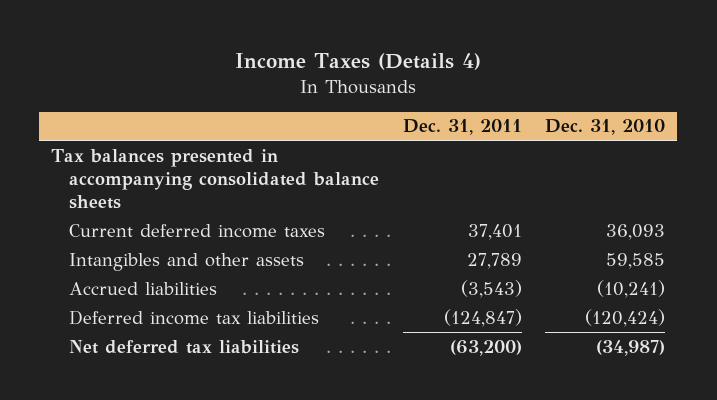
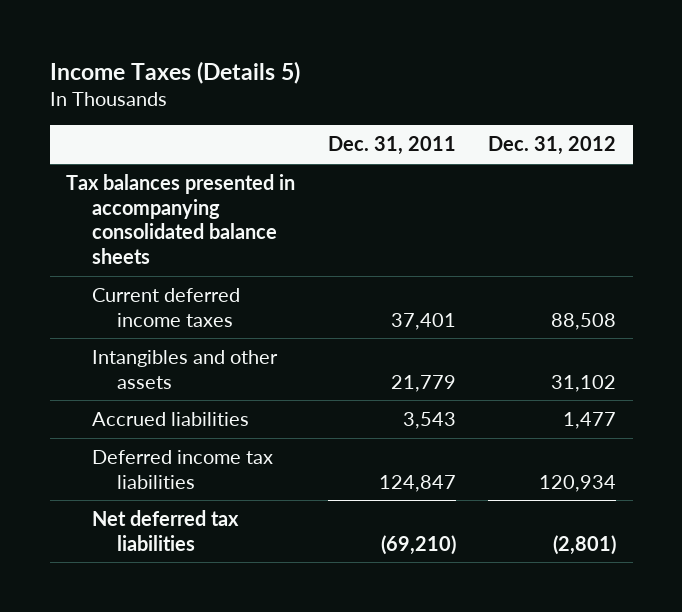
- Income Taxes (Details 4)
+ Income Taxes (Details 5)
- | Dec. 31, 2011 | Dec. 31, 2010
+ | Dec. 31, 2011 | Dec. 31, 2012
- Intangibles and other assets | 27,789 | 59,585
- Accrued liabilities | (3,543) | (10,241)
- Deferred income tax liabilities | (124,847) | (120,424)
- Net deferred tax liabilities | (63,200) | (34,987)
+ Intangibles and other assets | 21,779 | 31,102
+ Accrued liabilities | 3,543 | 1,477
+ Deferred income tax liabilities | 124,847 | 120,934
+ Net deferred tax liabilities | (69,210) | (2,801)

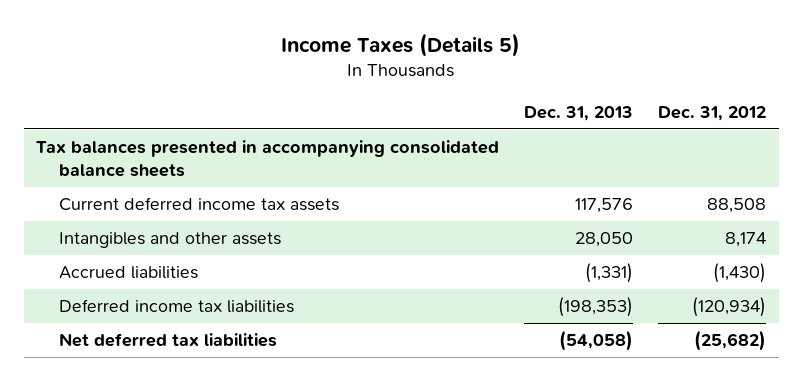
- | Dec. 31, 2011 | Dec. 31, 2012
+ | Dec. 31, 2013 | Dec. 31, 2012
- Current deferred income taxes | 37,401 | 88,508
- Intangibles and other assets | 21,779 | 31,102
- Accrued liabilities | 3,543 | 1,477
- Deferred income tax liabilities | 124,847 | 120,934
- Net deferred tax liabilities | (69,210) | (2,801)
+ Current deferred income tax assets | 117,576 | 88,508
+ Intangibles and other assets | 28,050 | 8,174
+ Accrued liabilities | (1,331) | (1,430)
+ Deferred income tax liabilities | (198,353) | (120,934)
+ Net deferred tax liabilities | (54,058) | (25,682)

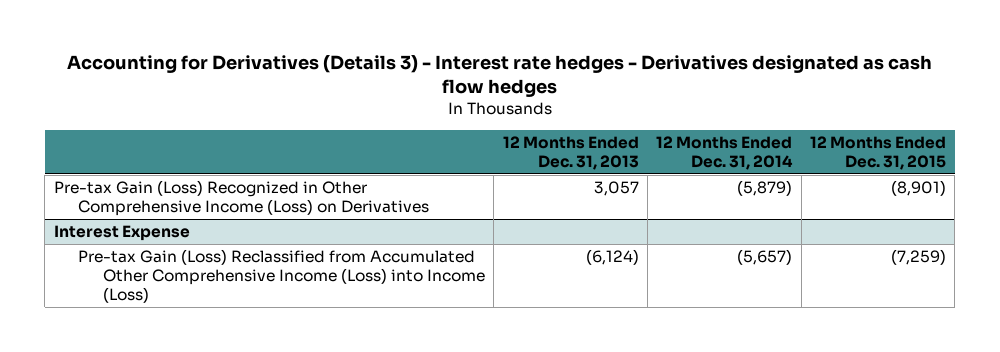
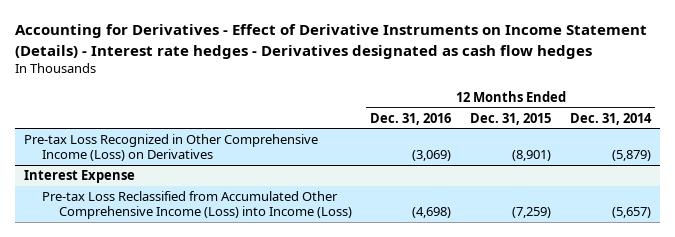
- Accounting for Derivatives (Details 3) - Interest rate hedges - Derivatives designated as cash flow hedges
+ Accounting for Derivatives - Effect of Derivative Instruments on Income Statement (Details) - Interest rate hedges - Derivatives designated as cash flow hedges
- | 12 Months Ended Dec. 31, 2013 | 12 Months Ended Dec. 31, 2014 | 12 Months Ended Dec. 31, 2015
+ | 12 Months Ended Dec. 31, 2016 | 12 Months Ended Dec. 31, 2015 | 12 Months Ended Dec. 31, 2014
- Pre-tax Gain (Loss) Recognized in Other Comprehensive Income (Loss) on Derivatives | 3,057 | (5,879) | (8,901)
+ Pre-tax Loss Recognized in Other Comprehensive Income (Loss) on Derivatives | (3,069) | (8,901) | (5,879)
@ Interest Expense
- Pre-tax Gain (Loss) Reclassified from Accumulated Other Comprehensive Income (Loss) into Income (Loss) | (6,124) | (5,657) | (7,259)
+ Pre-tax Loss Reclassified from Accumulated Other Comprehensive Income (Loss) into Income (Loss) | (4,698) | (7,259) | (5,657)

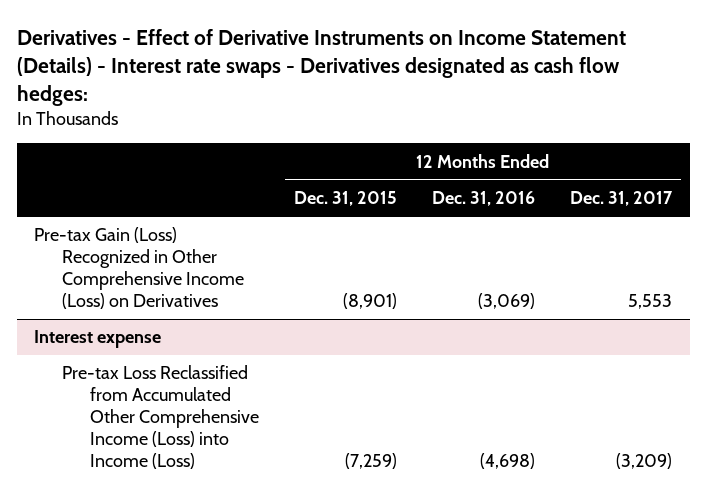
- Accounting for Derivatives - Effect of Derivative Instruments on Income Statement (Details) - Interest rate hedges - Derivatives designated as cash flow hedges
+ Derivatives - Effect of Derivative Instruments on Income Statement (Details) - Interest rate swaps - Derivatives designated as cash flow hedges:
- | 12 Months Ended Dec. 31, 2016 | 12 Months Ended Dec. 31, 2015 | 12 Months Ended Dec. 31, 2014
+ | 12 Months Ended Dec. 31, 2015 | 12 Months Ended Dec. 31, 2016 | 12 Months Ended Dec. 31, 2017
- Pre-tax Loss Recognized in Other Comprehensive Income (Loss) on Derivatives | (3,069) | (8,901) | (5,879)
- Interest Expense
+ Pre-tax Gain (Loss) Recognized in Other Comprehensive Income (Loss) on Derivatives | (8,901) | (3,069) | 5,553
+ Interest expense

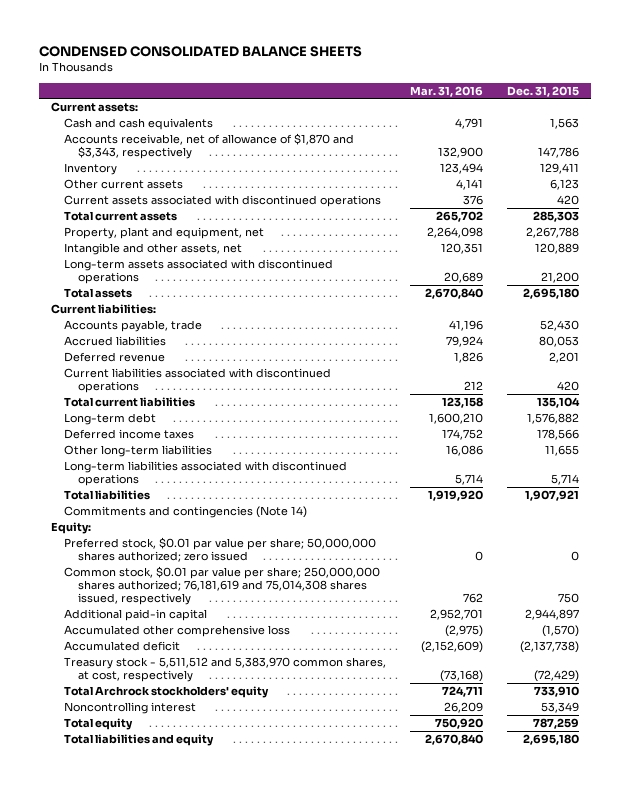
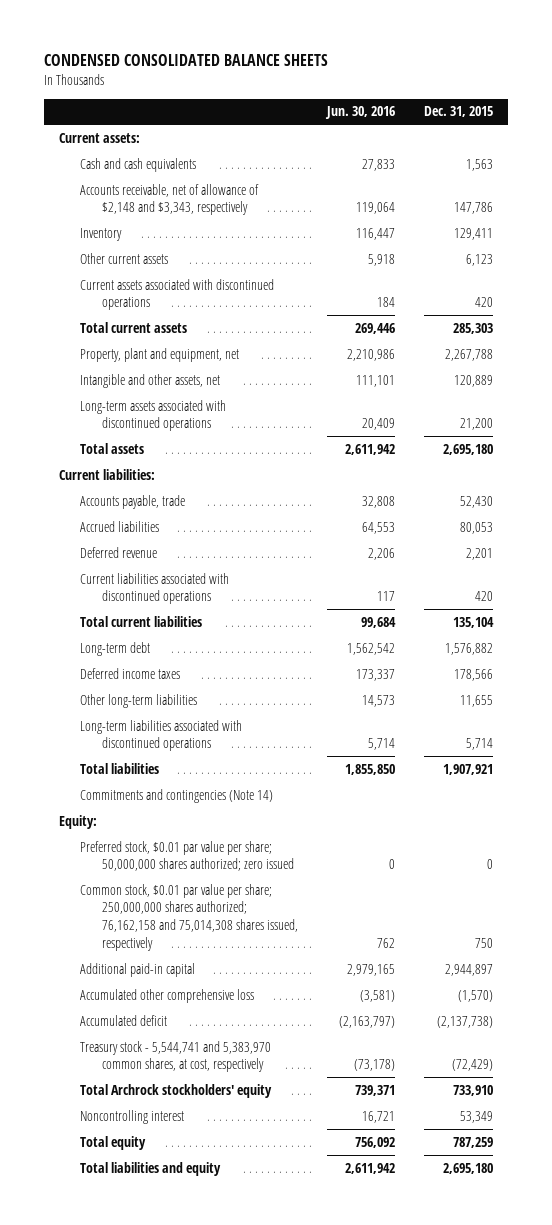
- | Mar. 31, 2016 | Dec. 31, 2015
+ | Jun. 30, 2016 | Dec. 31, 2015
- Accounts receivable, net of allowance of $1,870 and $3,343, respectively | 132,900 | 147,786
+ Accounts receivable, net of allowance of $2,148 and $3,343, respectively | 119,064 | 147,786
- Common stock, $0.01 par value per share; 250,000,000 shares authorized; 76,181,619 and 75,014,308 shares issued, respectively | 762 | 750
+ Common stock, $0.01 par value per share; 250,000,000 shares authorized; 76,162,158 and 75,014,308 shares issued, respectively | 762 | 750
- Treasury stock - 5,511,512 and 5,383,970 common shares, at cost, respectively | (73,168) | (72,429)
+ Treasury stock - 5,544,741 and 5,383,970 common shares, at cost, respectively | (73,178) | (72,429)

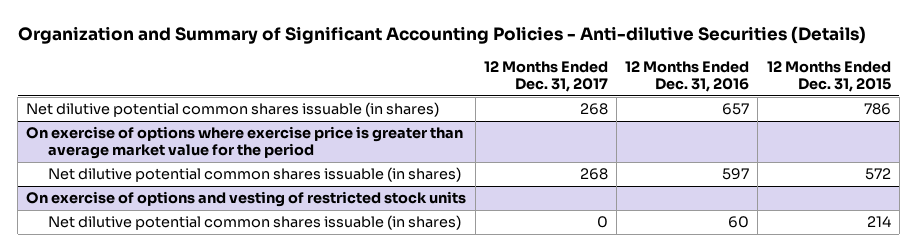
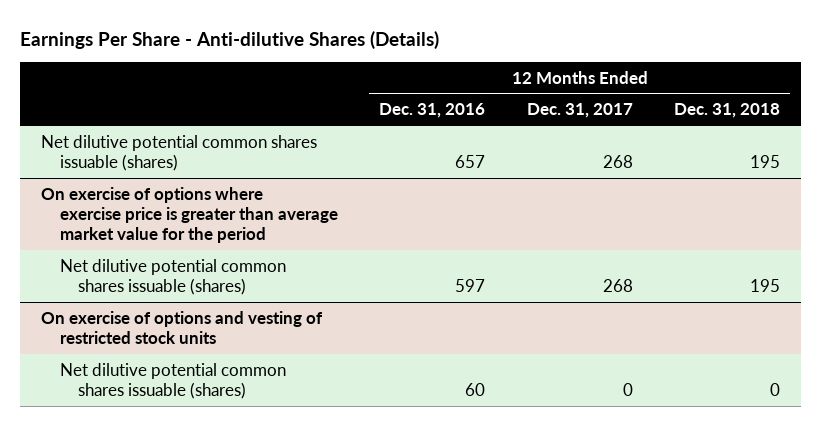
- Organization and Summary of Significant Accounting Policies - Anti-dilutive Securities (Details)
+ Earnings Per Share - Anti-dilutive Shares (Details)
- | 12 Months Ended Dec. 31, 2017 | 12 Months Ended Dec. 31, 2016 | 12 Months Ended Dec. 31, 2015
+ | 12 Months Ended Dec. 31, 2016 | 12 Months Ended Dec. 31, 2017 | 12 Months Ended Dec. 31, 2018
- Net dilutive potential common shares issuable (in shares) | 268 | 657 | 786
+ Net dilutive potential common shares issuable (shares) | 657 | 268 | 195
@ On exercise of options where exercise price is greater than average market value for the period
- Net dilutive potential common shares issuable (in shares) | 268 | 597 | 572
+ Net dilutive potential common shares issuable (shares) | 597 | 268 | 195
@ On exercise of options and vesting of restricted stock units
- Net dilutive potential common shares issuable (in shares) | 0 | 60 | 214
+ Net dilutive potential common shares issuable (shares) | 60 | 0 | 0

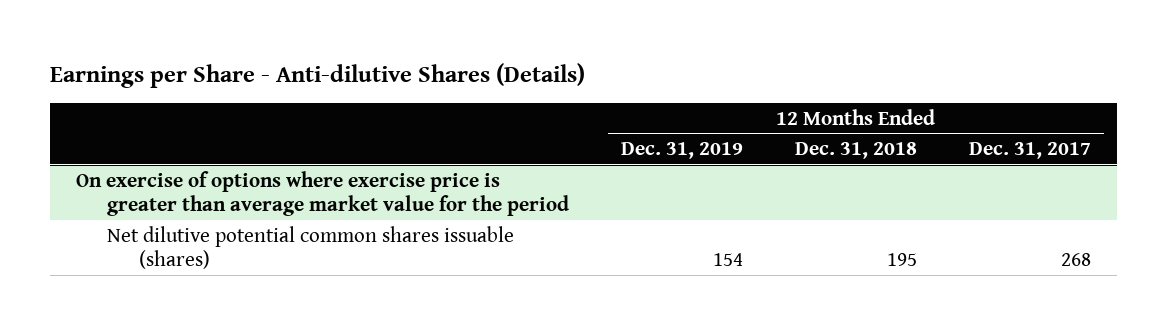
- Earnings Per Share - Anti-dilutive Shares (Details)
+ Earnings per Share - Anti-dilutive Shares (Details)
- | 12 Months Ended Dec. 31, 2016 | 12 Months Ended Dec. 31, 2017 | 12 Months Ended Dec. 31, 2018
+ | 12 Months Ended Dec. 31, 2019 | 12 Months Ended Dec. 31, 2018 | 12 Months Ended Dec. 31, 2017
- Net dilutive potential common shares issuable (shares) | 657 | 268 | 195
- On exercise of options and vesting of restricted stock units
- Net dilutive potential common shares issuable (shares) | 60 | 0 | 0

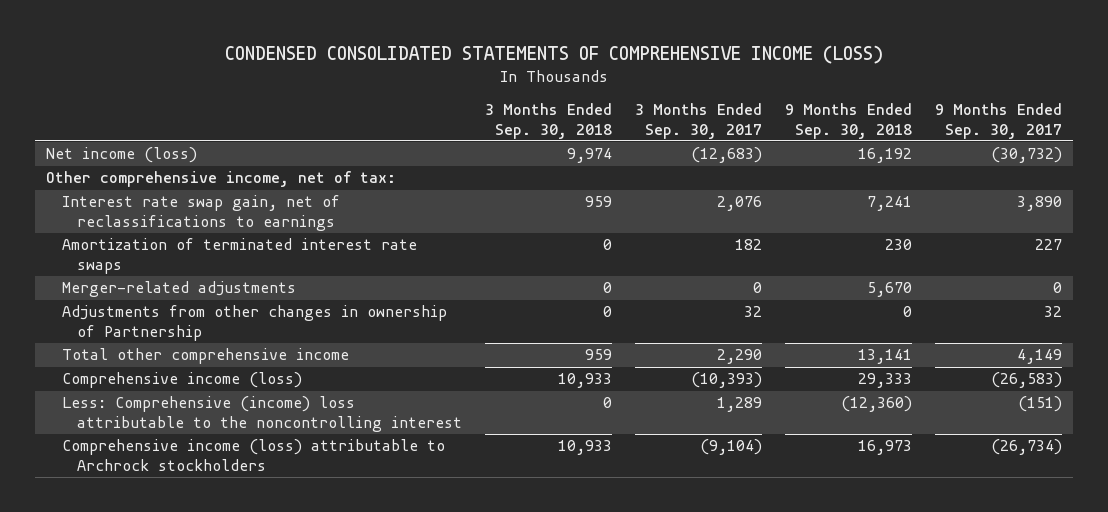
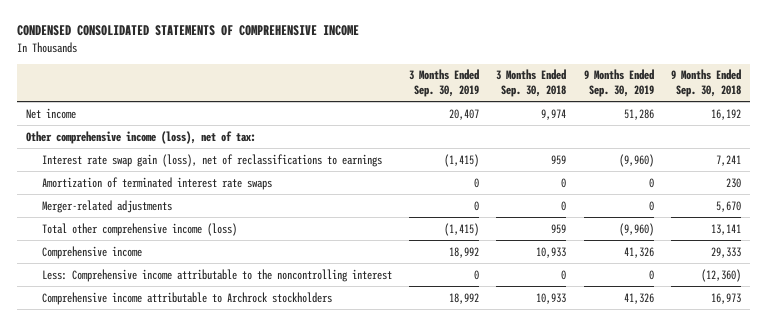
- CONDENSED CONSOLIDATED STATEMENTS OF COMPREHENSIVE INCOME (LOSS)
+ CONDENSED CONSOLIDATED STATEMENTS OF COMPREHENSIVE INCOME
- | 3 Months Ended Sep. 30, 2018 | 3 Months Ended Sep. 30, 2017 | 9 Months Ended Sep. 30, 2018 | 9 Months Ended Sep. 30, 2017
+ | 3 Months Ended Sep. 30, 2019 | 3 Months Ended Sep. 30, 2018 | 9 Months Ended Sep. 30, 2019 | 9 Months Ended Sep. 30, 2018
- Net income (loss) | 9,974 | (12,683) | 16,192 | (30,732)
- Other comprehensive income, net of tax:
- Interest rate swap gain, net of reclassifications to earnings | 959 | 2,076 | 7,241 | 3,890
+ Net income | 20,407 | 9,974 | 51,286 | 16,192
+ Other comprehensive income (loss), net of tax:
+ Interest rate swap gain (loss), net of reclassifications to earnings | (1,415) | 959 | (9,960) | 7,241
- Adjustments from other changes in ownership of Partnership | 0 | 32 | 0 | 32
- Total other comprehensive income | 959 | 2,290 | 13,141 | 4,149
- Comprehensive income (loss) | 10,933 | (10,393) | 29,333 | (26,583)
- Less: Comprehensive (income) loss attributable to the noncontrolling interest | 0 | 1,289 | (12,360) | (151)
- Comprehensive income (loss) attributable to Archrock stockholders | 10,933 | (9,104) | 16,973 | (26,734)
+ Total other comprehensive income (loss) | (1,415) | 959 | (9,960) | 13,141
+ Comprehensive income | 18,992 | 10,933 | 41,326 | 29,333
+ Less: Comprehensive income attributable to the noncontrolling interest | 0 | 0 | 0 | (12,360)
+ Comprehensive income attributable to Archrock stockholders | 18,992 | 10,933 | 41,326 | 16,973

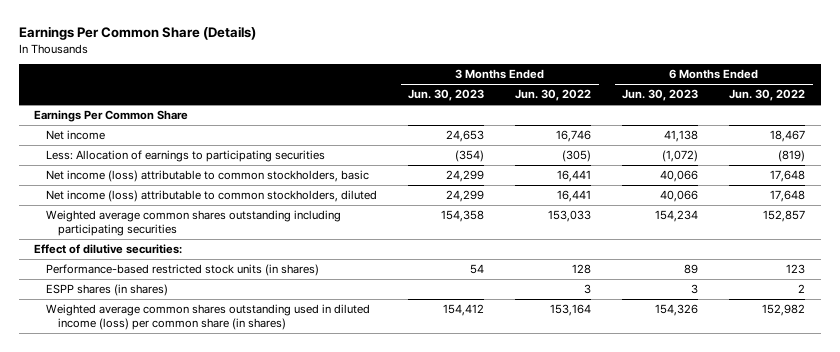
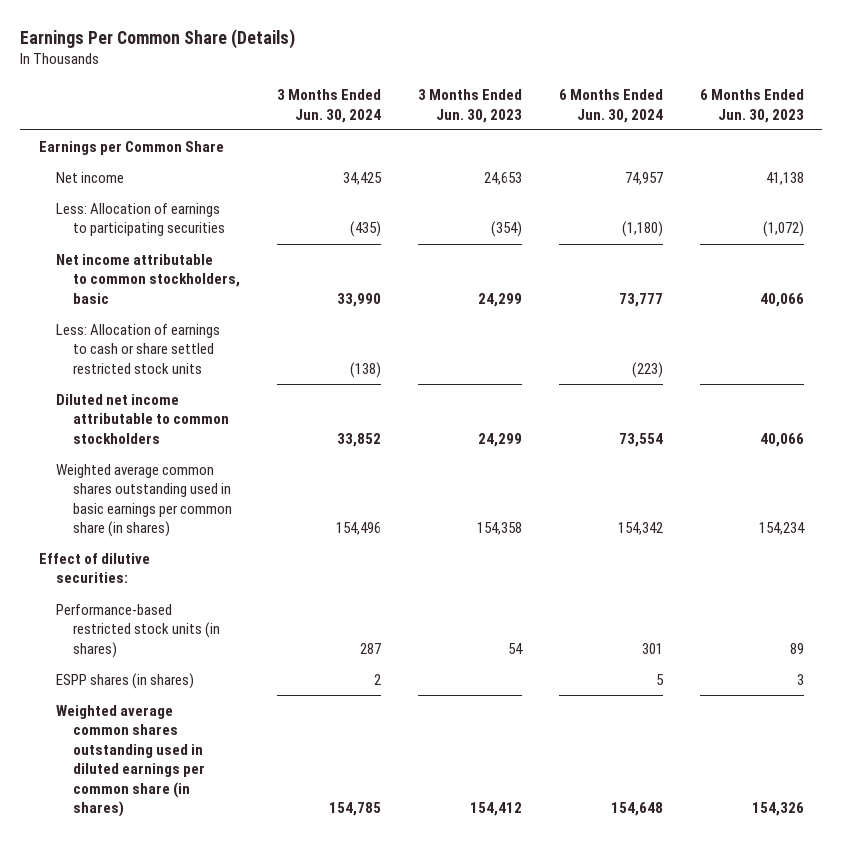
- | 3 Months Ended Jun. 30, 2023 | 3 Months Ended Jun. 30, 2022 | 6 Months Ended Jun. 30, 2023 | 6 Months Ended Jun. 30, 2022
+ | 3 Months Ended Jun. 30, 2024 | 3 Months Ended Jun. 30, 2023 | 6 Months Ended Jun. 30, 2024 | 6 Months Ended Jun. 30, 2023
- Earnings Per Common Share
+ Earnings per Common Share
- Net income (loss) attributable to common stockholders, basic | 24,299 | 16,441 | 40,066 | 17,648
- Net income (loss) attributable to common stockholders, diluted | 24,299 | 16,441 | 40,066 | 17,648
- Weighted average common shares outstanding including participating securities | 154,358 | 153,033 | 154,234 | 152,857
+ Net income attributable to common stockholders, basic | 33,990 | 24,299 | 73,777 | 40,066
+ Less: Allocation of earnings to cash or share settled restricted stock units | (138) | | (223) |
+ Diluted net income attributable to common stockholders | 33,852 | 24,299 | 73,554 | 40,066
+ Weighted average common shares outstanding used in basic earnings per common share (in shares) | 154,496 | 154,358 | 154,342 | 154,234
- Weighted average common shares outstanding used in diluted income (loss) per common share (in shares) | 154,412 | 153,164 | 154,326 | 152,982
+ Weighted average common shares outstanding used in diluted earnings per common share (in shares) | 154,785 | 154,412 | 154,648 | 154,326

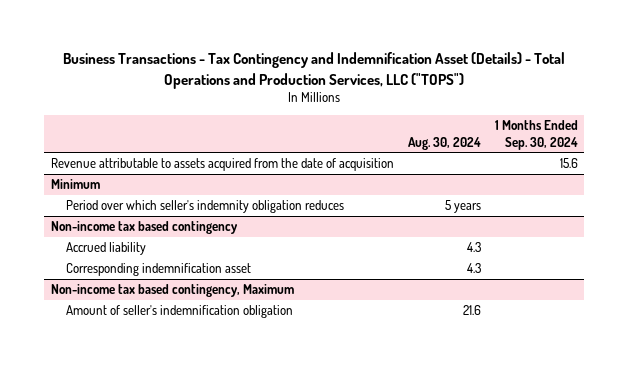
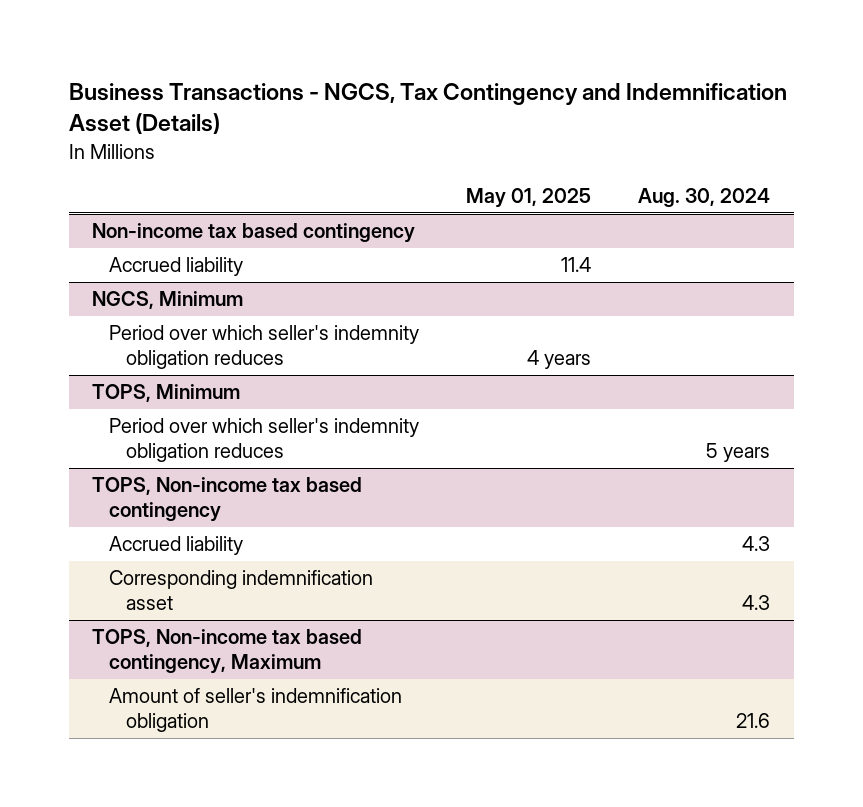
- Business Transactions - Tax Contingency and Indemnification Asset (Details) - Total Operations and Production Services, LLC ("TOPS")
+ Business Transactions - NGCS, Tax Contingency and Indemnification Asset (Details)
- | Aug. 30, 2024 | 1 Months Ended Sep. 30, 2024
+ | May 01, 2025 | Aug. 30, 2024
- Revenue attributable to assets acquired from the date of acquisition | | 15.6
- Minimum
- Period over which seller's indemnity obligation reduces | 5 years |
@ Non-income tax based contingency
+ Accrued liability | 11.4 |
+ NGCS, Minimum
+ Period over which seller's indemnity obligation reduces | 4 years |
+ TOPS, Minimum
+ Period over which seller's indemnity obligation reduces | | 5 years
+ TOPS, Non-income tax based contingency
- Non-income tax based contingency, Maximum
+ TOPS, Non-income tax based contingency, Maximum

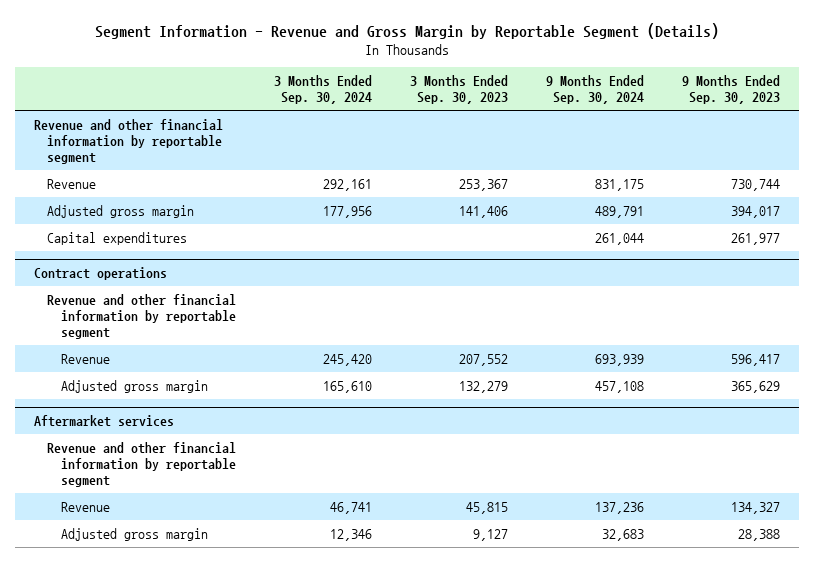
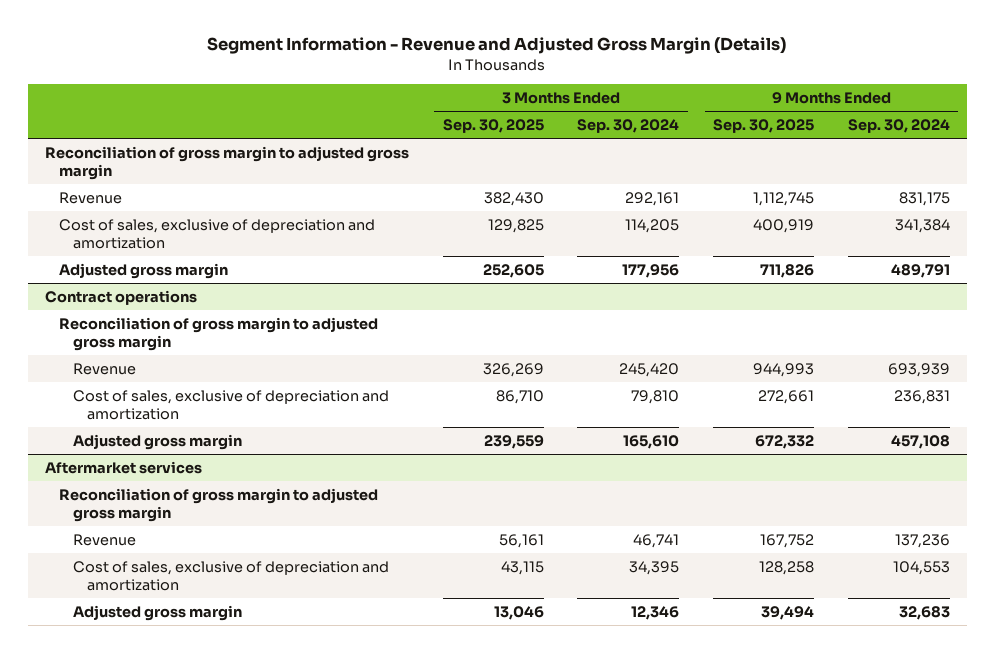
- Segment Information - Revenue and Gross Margin by Reportable Segment (Details)
+ Segment Information - Revenue and Adjusted Gross Margin (Details)
- | 3 Months Ended Sep. 30, 2024 | 3 Months Ended Sep. 30, 2023 | 9 Months Ended Sep. 30, 2024 | 9 Months Ended Sep. 30, 2023
+ | 3 Months Ended Sep. 30, 2025 | 3 Months Ended Sep. 30, 2024 | 9 Months Ended Sep. 30, 2025 | 9 Months Ended Sep. 30, 2024
- Revenue and other financial information by reportable segment
+ Reconciliation of gross margin to adjusted gross margin
+ Cost of sales, exclusive of depreciation and amortization | 129,825 | 114,205 | 400,919 | 341,384
- Capital expenditures | | | 261,044 | 261,977
@ Contract operations
- Revenue and other financial information by reportable segment
+ Reconciliation of gross margin to adjusted gross margin
+ Cost of sales, exclusive of depreciation and amortization | 86,710 | 79,810 | 272,661 | 236,831
@ Aftermarket services
- Revenue and other financial information by reportable segment
+ Reconciliation of gross margin to adjusted gross margin
+ Cost of sales, exclusive of depreciation and amortization | 43,115 | 34,395 | 128,258 | 104,553

